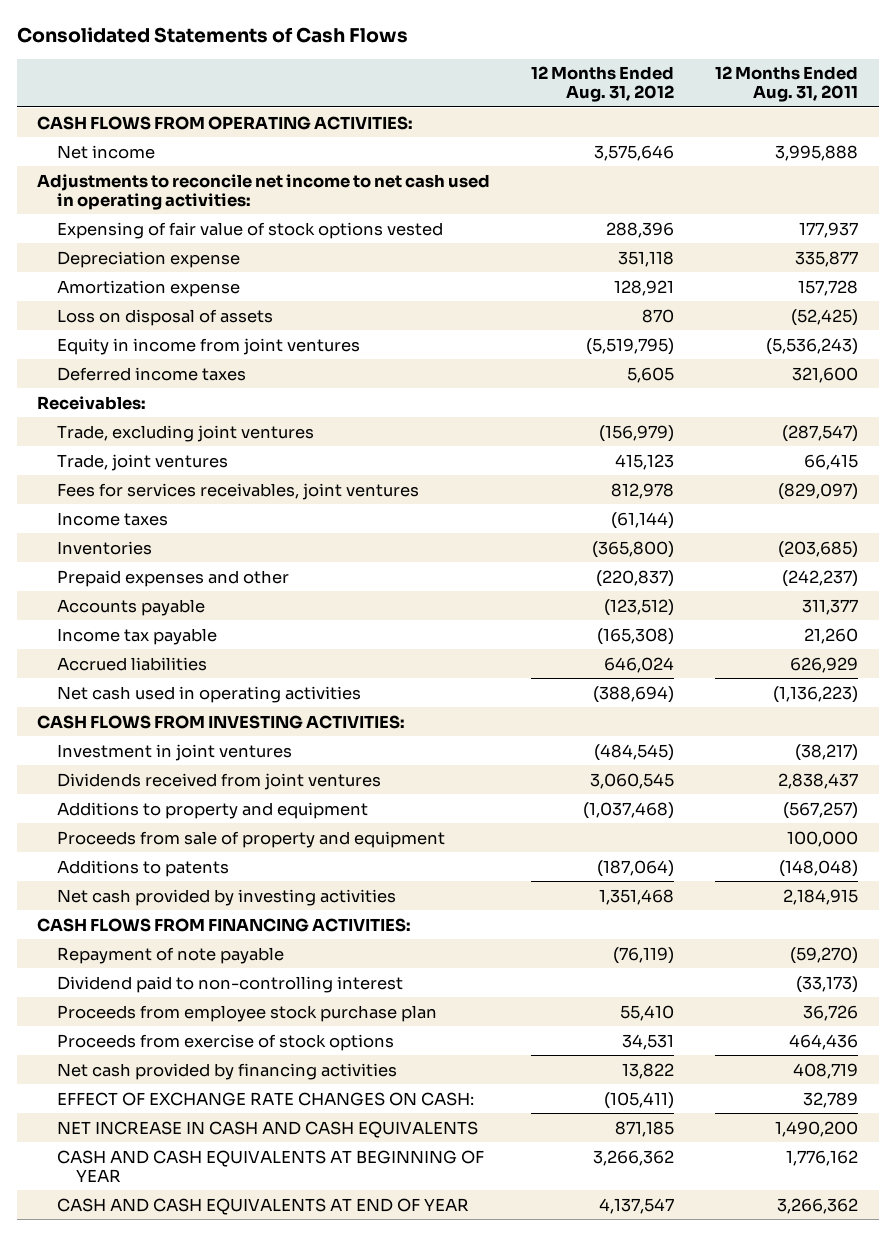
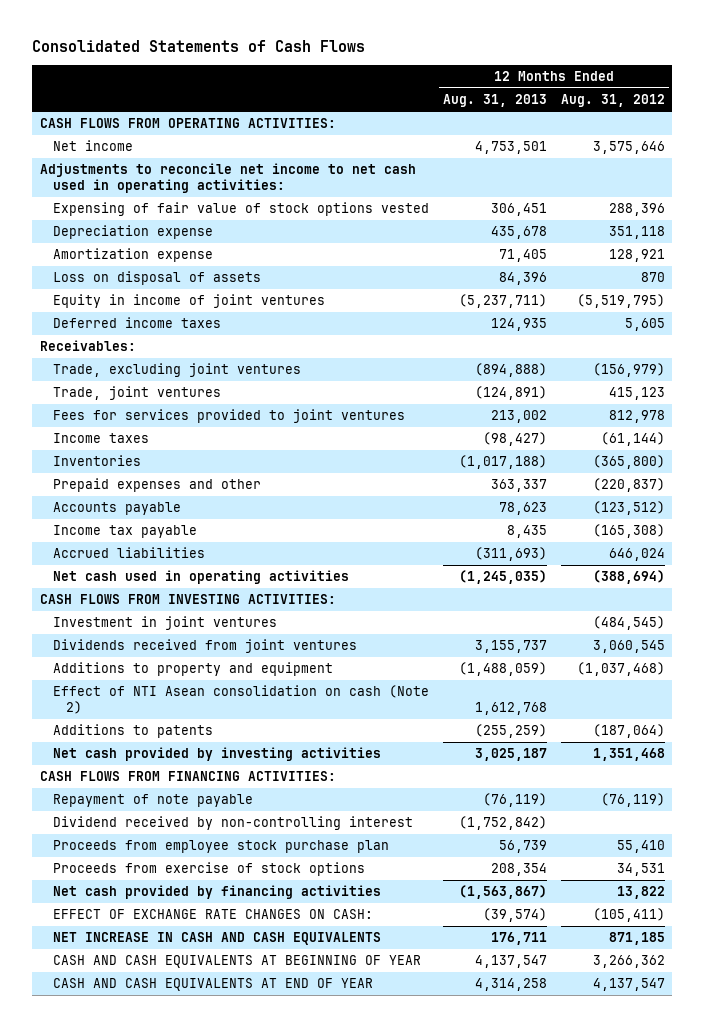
- | 12 Months Ended Aug. 31, 2012 | 12 Months Ended Aug. 31, 2011
+ | 12 Months Ended Aug. 31, 2013 | 12 Months Ended Aug. 31, 2012
- Equity in income from joint ventures | (5,519,795) | (5,536,243)
+ Equity in income of joint ventures | (5,237,711) | (5,519,795)
- Fees for services receivables, joint ventures | 812,978 | (829,097)
+ Fees for services provided to joint ventures | 213,002 | 812,978
- Proceeds from sale of property and equipment | | 100,000
+ Effect of NTI Asean consolidation on cash (Note 2) | 1,612,768 |
- Dividend paid to non-controlling interest | | (33,173)
+ Dividend received by non-controlling interest | (1,752,842) |

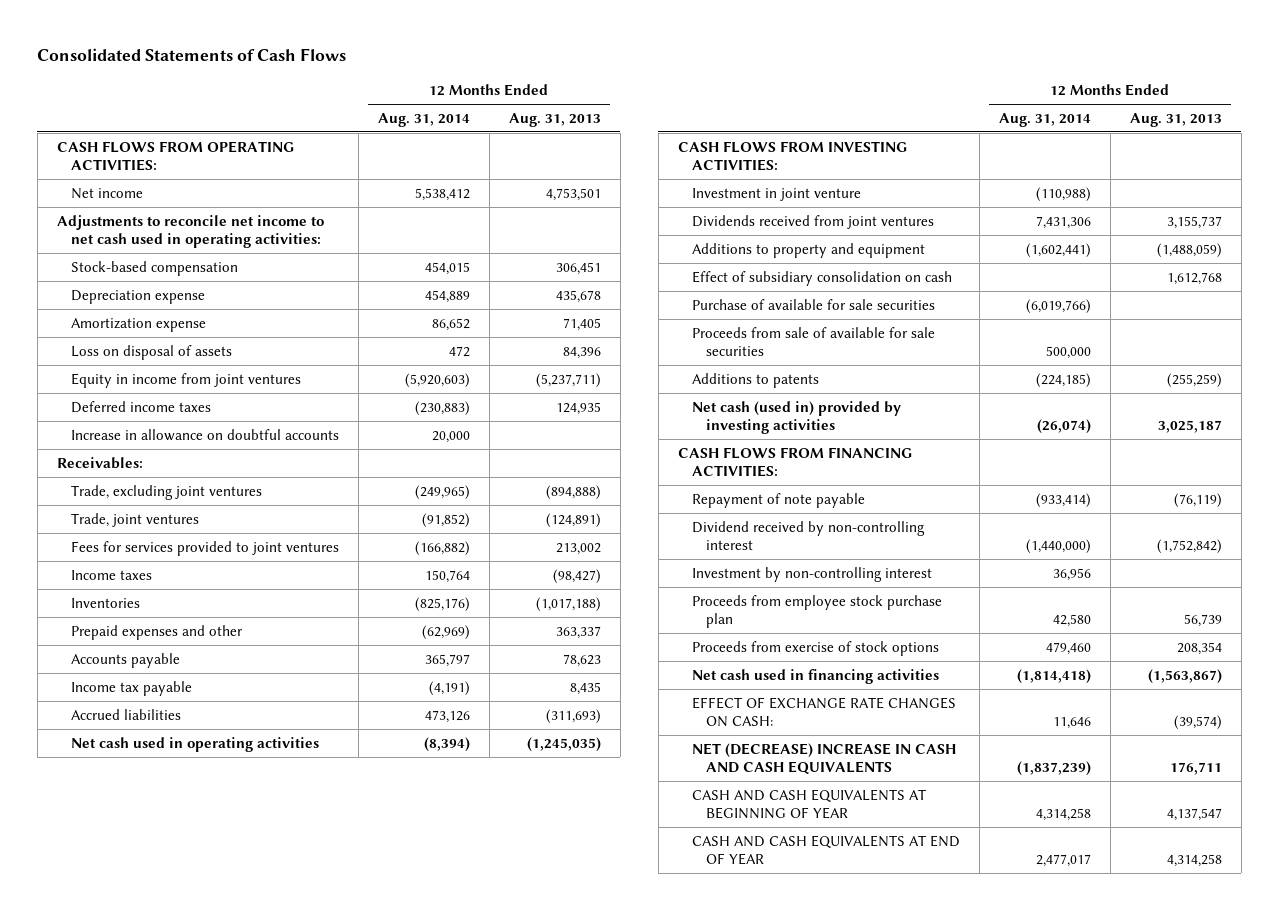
- | 12 Months Ended Aug. 31, 2013 | 12 Months Ended Aug. 31, 2012
+ | 12 Months Ended Aug. 31, 2014 | 12 Months Ended Aug. 31, 2013
- Expensing of fair value of stock options vested | 306,451 | 288,396
+ Stock-based compensation | 454,015 | 306,451
- Equity in income of joint ventures | (5,237,711) | (5,519,795)
+ Equity in income from joint ventures | (5,920,603) | (5,237,711)
+ Increase in allowance on doubtful accounts | 20,000 |
- Investment in joint ventures | | (484,545)
+ Investment in joint venture | (110,988) |
- Effect of NTI Asean consolidation on cash (Note 2) | 1,612,768 |
+ Effect of subsidiary consolidation on cash | | 1,612,768
+ Purchase of available for sale securities | (6,019,766) |
+ Proceeds from sale of available for sale securities | 500,000 |
- Net cash provided by investing activities | 3,025,187 | 1,351,468
+ Net cash (used in) provided by investing activities | (26,074) | 3,025,187
+ Investment by non-controlling interest | 36,956 |
- Net cash provided by financing activities | (1,563,867) | 13,822
+ Net cash used in financing activities | (1,814,418) | (1,563,867)
- NET INCREASE IN CASH AND CASH EQUIVALENTS | 176,711 | 871,185
+ NET (DECREASE) INCREASE IN CASH AND CASH EQUIVALENTS | (1,837,239) | 176,711

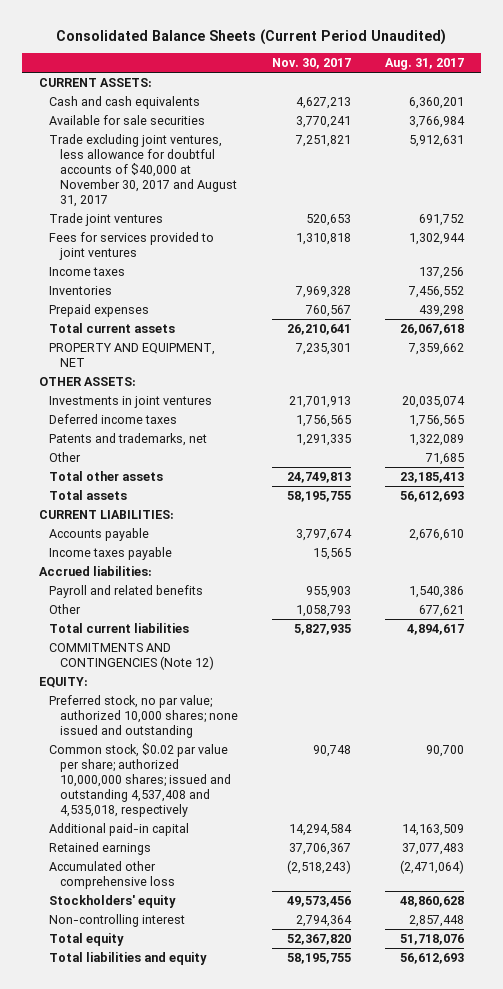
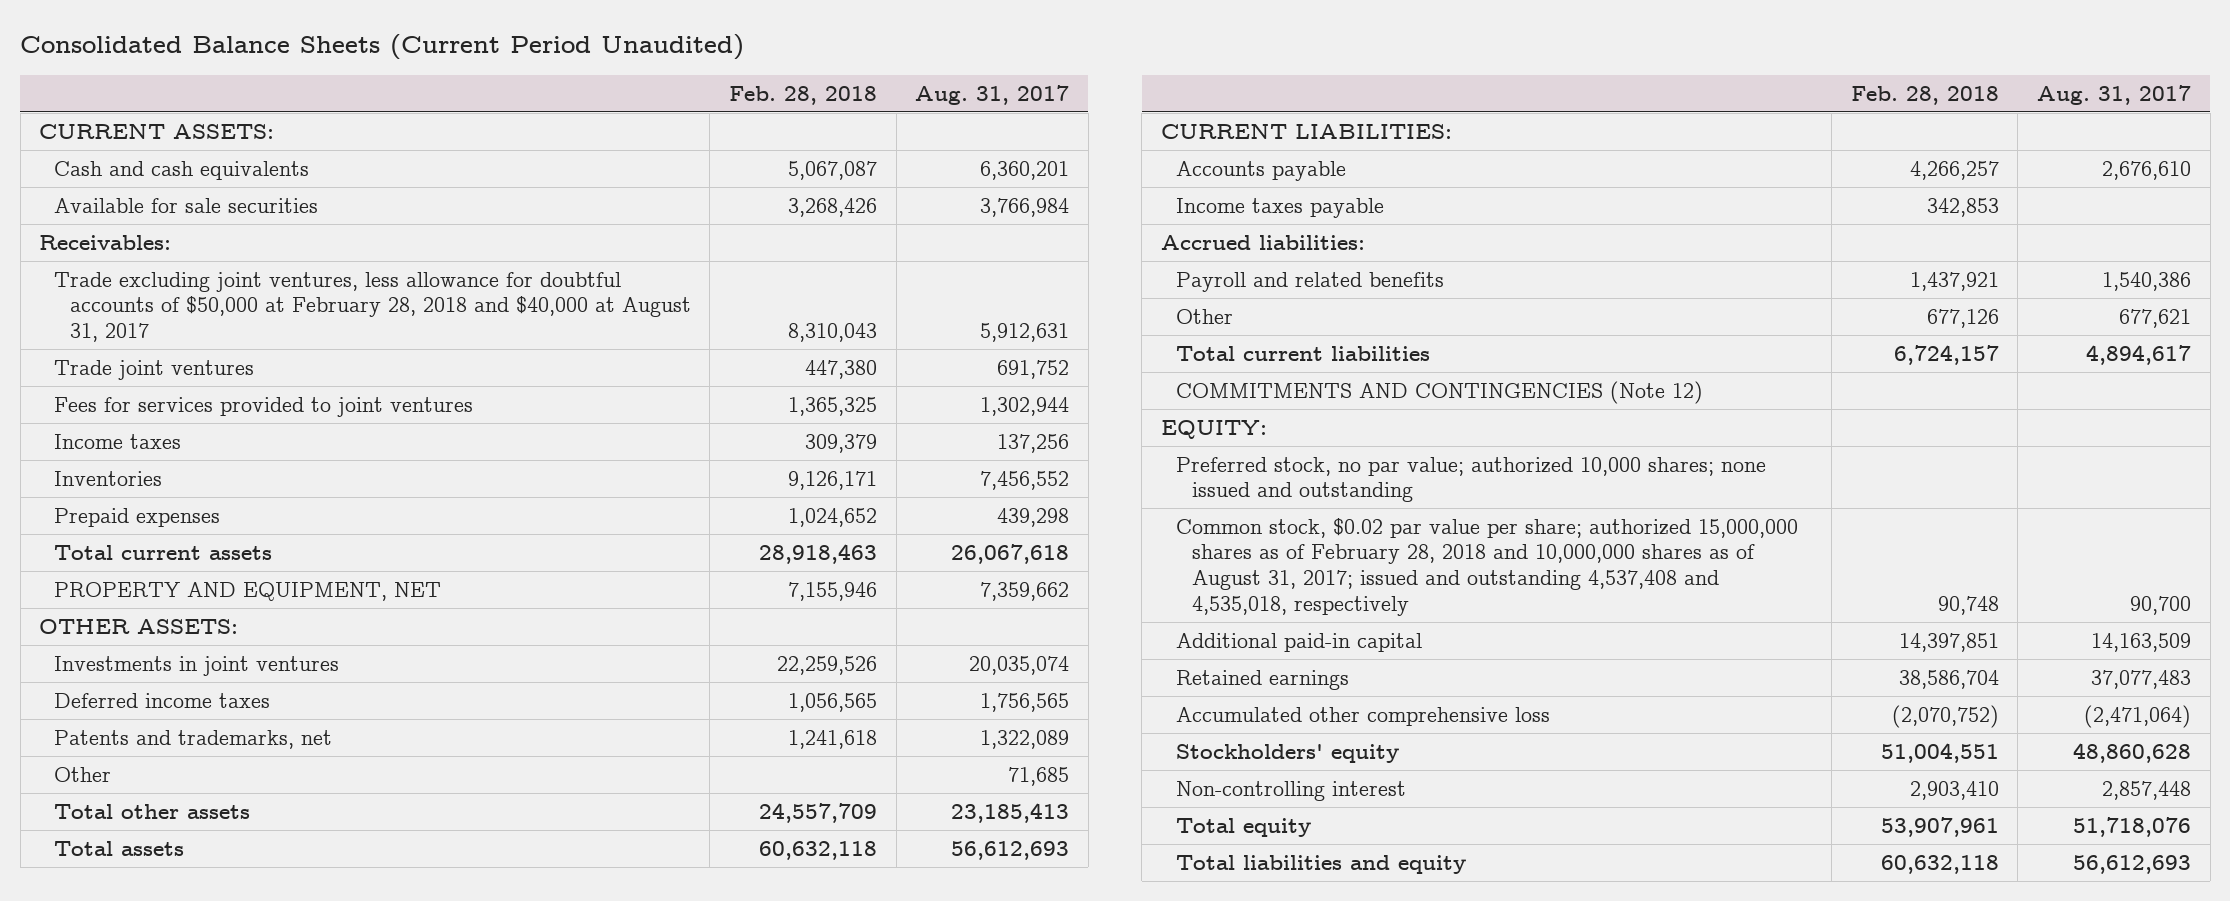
- | Nov. 30, 2017 | Aug. 31, 2017
+ | Feb. 28, 2018 | Aug. 31, 2017
- Trade excluding joint ventures, less allowance for doubtful accounts of $40,000 at November 30, 2017 and August 31, 2017 | 7,251,821 | 5,912,631
+ Receivables:
+ Trade excluding joint ventures, less allowance for doubtful accounts of $50,000 at February 28, 2018 and $40,000 at August 31, 2017 | 8,310,043 | 5,912,631
- Common stock, $0.02 par value per share; authorized 10,000,000 shares; issued and outstanding 4,537,408 and 4,535,018, respectively | 90,748 | 90,700
+ Common stock, $0.02 par value per share; authorized 15,000,000 shares as of February 28, 2018 and 10,000,000 shares as of August 31, 2017; issued and outstanding 4,537,408 and 4,535,018, respectively | 90,748 | 90,700

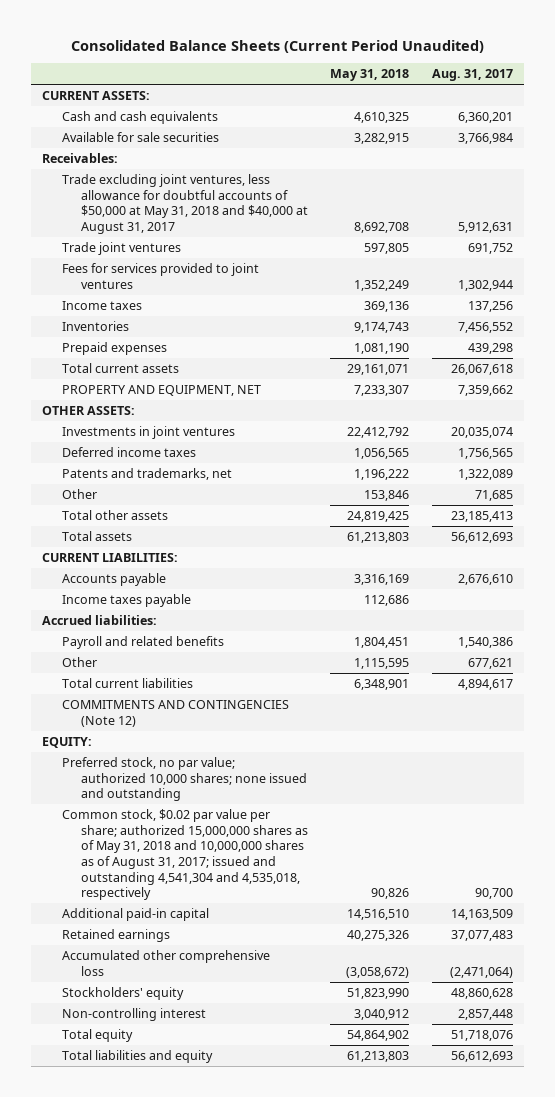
- | Feb. 28, 2018 | Aug. 31, 2017
+ | May 31, 2018 | Aug. 31, 2017
- Trade excluding joint ventures, less allowance for doubtful accounts of $50,000 at February 28, 2018 and $40,000 at August 31, 2017 | 8,310,043 | 5,912,631
+ Trade excluding joint ventures, less allowance for doubtful accounts of $50,000 at May 31, 2018 and $40,000 at August 31, 2017 | 8,692,708 | 5,912,631
- Common stock, $0.02 par value per share; authorized 15,000,000 shares as of February 28, 2018 and 10,000,000 shares as of August 31, 2017; issued and outstanding 4,537,408 and 4,535,018, respectively | 90,748 | 90,700
+ Common stock, $0.02 par value per share; authorized 15,000,000 shares as of May 31, 2018 and 10,000,000 shares as of August 31, 2017; issued and outstanding 4,541,304 and 4,535,018, respectively | 90,826 | 90,700

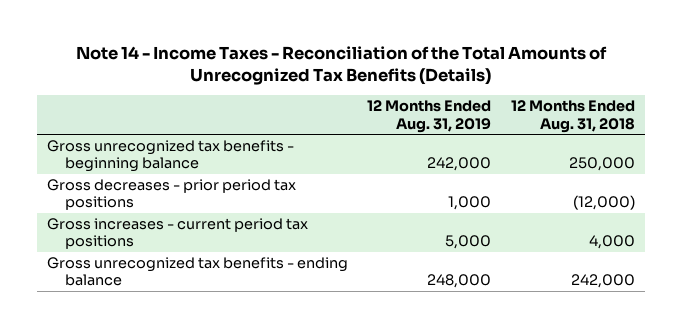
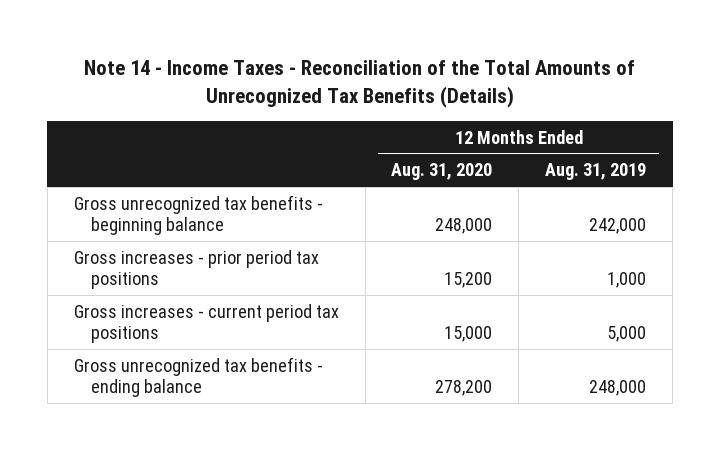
- | 12 Months Ended Aug. 31, 2019 | 12 Months Ended Aug. 31, 2018
+ | 12 Months Ended Aug. 31, 2020 | 12 Months Ended Aug. 31, 2019
- Gross decreases - prior period tax positions | 1,000 | (12,000)
+ Gross increases - prior period tax positions | 15,200 | 1,000

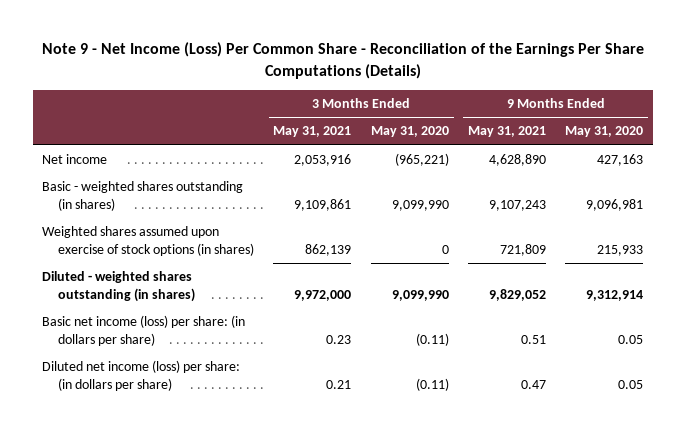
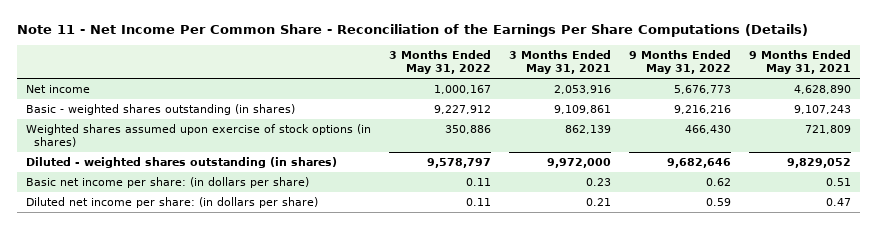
- Note 9 - Net Income (Loss) Per Common Share - Reconciliation of the Earnings Per Share Computations (Details)
+ Note 11 - Net Income Per Common Share - Reconciliation of the Earnings Per Share Computations (Details)
- | 3 Months Ended May 31, 2021 | 3 Months Ended May 31, 2020 | 9 Months Ended May 31, 2021 | 9 Months Ended May 31, 2020
+ | 3 Months Ended May 31, 2022 | 3 Months Ended May 31, 2021 | 9 Months Ended May 31, 2022 | 9 Months Ended May 31, 2021
- Basic net income (loss) per share: (in dollars per share) | 0.23 | (0.11) | 0.51 | 0.05
- Diluted net income (loss) per share: (in dollars per share) | 0.21 | (0.11) | 0.47 | 0.05
+ Basic net income per share: (in dollars per share) | 0.11 | 0.23 | 0.62 | 0.51
+ Diluted net income per share: (in dollars per share) | 0.11 | 0.21 | 0.59 | 0.47

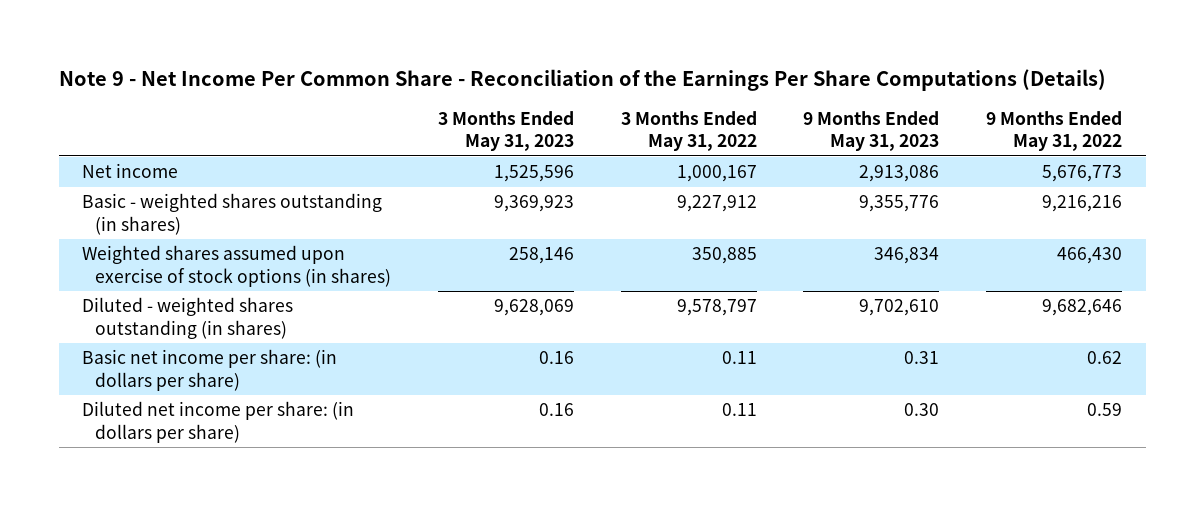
- Note 11 - Net Income Per Common Share - Reconciliation of the Earnings Per Share Computations (Details)
+ Note 9 - Net Income Per Common Share - Reconciliation of the Earnings Per Share Computations (Details)
- | 3 Months Ended May 31, 2022 | 3 Months Ended May 31, 2021 | 9 Months Ended May 31, 2022 | 9 Months Ended May 31, 2021
+ | 3 Months Ended May 31, 2023 | 3 Months Ended May 31, 2022 | 9 Months Ended May 31, 2023 | 9 Months Ended May 31, 2022
- Weighted shares assumed upon exercise of stock options (in shares) | 350,886 | 862,139 | 466,430 | 721,809
+ Weighted shares assumed upon exercise of stock options (in shares) | 258,146 | 350,885 | 346,834 | 466,430

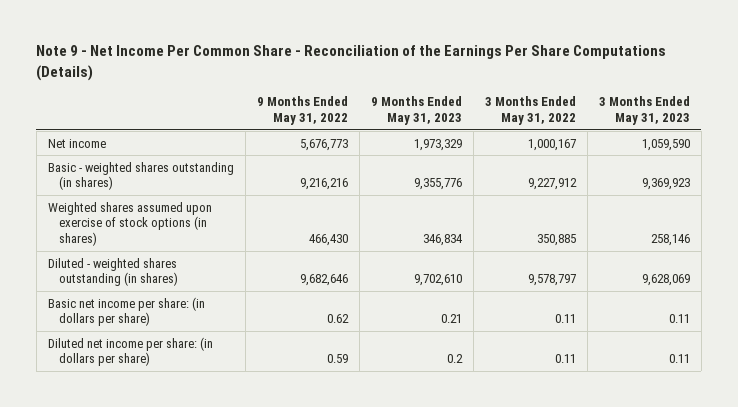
- | 3 Months Ended May 31, 2023 | 3 Months Ended May 31, 2022 | 9 Months Ended May 31, 2023 | 9 Months Ended May 31, 2022
+ | 9 Months Ended May 31, 2022 | 9 Months Ended May 31, 2023 | 3 Months Ended May 31, 2022 | 3 Months Ended May 31, 2023
- Net income | 1,525,596 | 1,000,167 | 2,913,086 | 5,676,773
+ Net income | 5,676,773 | 1,973,329 | 1,000,167 | 1,059,590
- Basic net income per share: (in dollars per share) | 0.16 | 0.11 | 0.31 | 0.62
- Diluted net income per share: (in dollars per share) | 0.16 | 0.11 | 0.30 | 0.59
+ Basic net income per share: (in dollars per share) | 0.62 | 0.21 | 0.11 | 0.11
+ Diluted net income per share: (in dollars per share) | 0.59 | 0.2 | 0.11 | 0.11

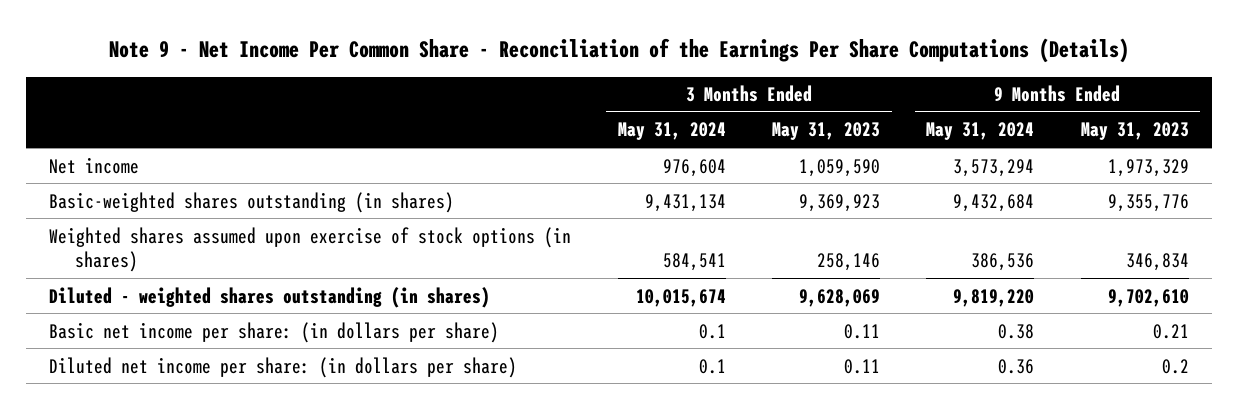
- | 9 Months Ended May 31, 2022 | 9 Months Ended May 31, 2023 | 3 Months Ended May 31, 2022 | 3 Months Ended May 31, 2023
+ | 3 Months Ended May 31, 2024 | 3 Months Ended May 31, 2023 | 9 Months Ended May 31, 2024 | 9 Months Ended May 31, 2023
- Basic - weighted shares outstanding (in shares) | 9,216,216 | 9,355,776 | 9,227,912 | 9,369,923
+ Basic-weighted shares outstanding (in shares) | 9,431,134 | 9,369,923 | 9,432,684 | 9,355,776

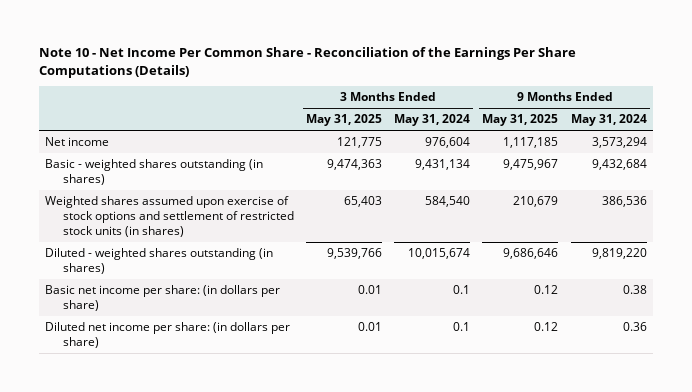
- Note 9 - Net Income Per Common Share - Reconciliation of the Earnings Per Share Computations (Details)
+ Note 10 - Net Income Per Common Share - Reconciliation of the Earnings Per Share Computations (Details)
- | 3 Months Ended May 31, 2024 | 3 Months Ended May 31, 2023 | 9 Months Ended May 31, 2024 | 9 Months Ended May 31, 2023
+ | 3 Months Ended May 31, 2025 | 3 Months Ended May 31, 2024 | 9 Months Ended May 31, 2025 | 9 Months Ended May 31, 2024
- Basic-weighted shares outstanding (in shares) | 9,431,134 | 9,369,923 | 9,432,684 | 9,355,776
- Weighted shares assumed upon exercise of stock options (in shares) | 584,541 | 258,146 | 386,536 | 346,834
+ Basic - weighted shares outstanding (in shares) | 9,474,363 | 9,431,134 | 9,475,967 | 9,432,684
+ Weighted shares assumed upon exercise of stock options and settlement of restricted stock units (in shares) | 65,403 | 584,540 | 210,679 | 386,536

